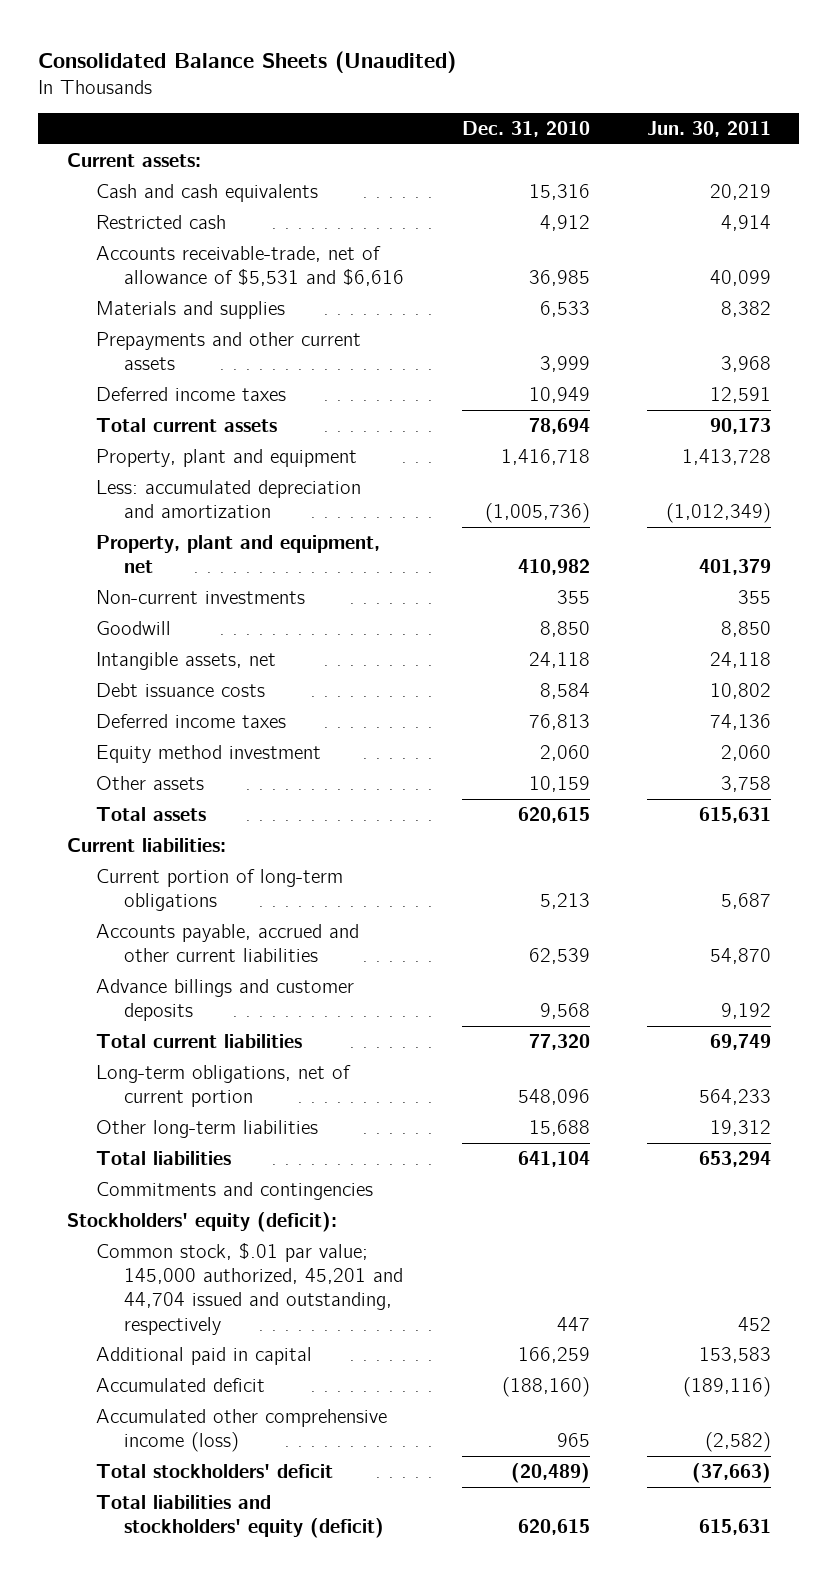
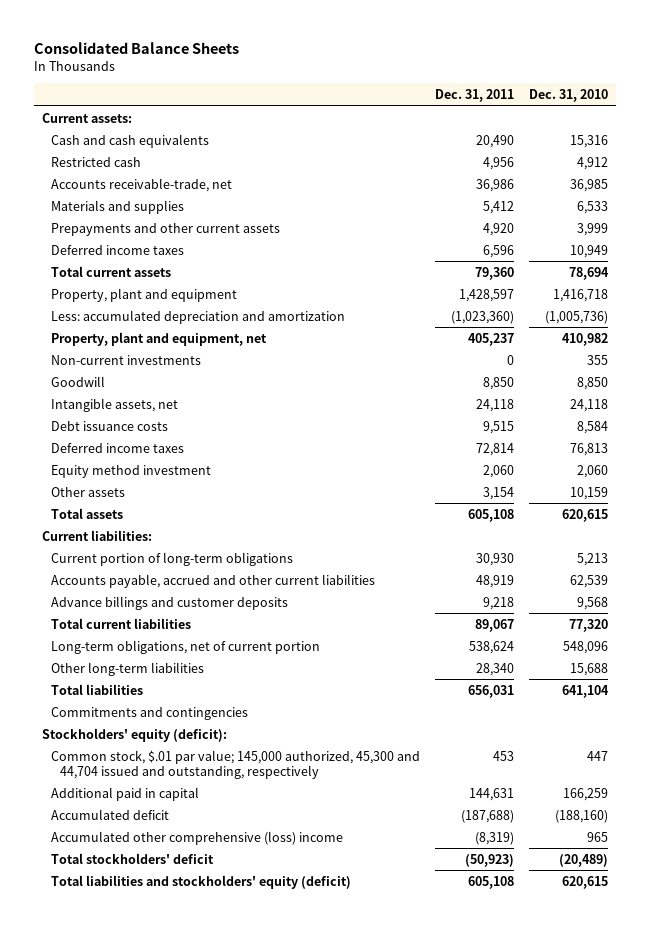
- Consolidated Balance Sheets (Unaudited)
+ Consolidated Balance Sheets
- | Dec. 31, 2010 | Jun. 30, 2011
+ | Dec. 31, 2011 | Dec. 31, 2010
- Accounts receivable-trade, net of allowance of $5,531 and $6,616 | 36,985 | 40,099
+ Accounts receivable-trade, net | 36,986 | 36,985
- Common stock, $.01 par value; 145,000 authorized, 45,201 and 44,704 issued and outstanding, respectively | 447 | 452
+ Common stock, $.01 par value; 145,000 authorized, 45,300 and 44,704 issued and outstanding, respectively | 453 | 447
- Accumulated other comprehensive income (loss) | 965 | (2,582)
+ Accumulated other comprehensive (loss) income | (8,319) | 965

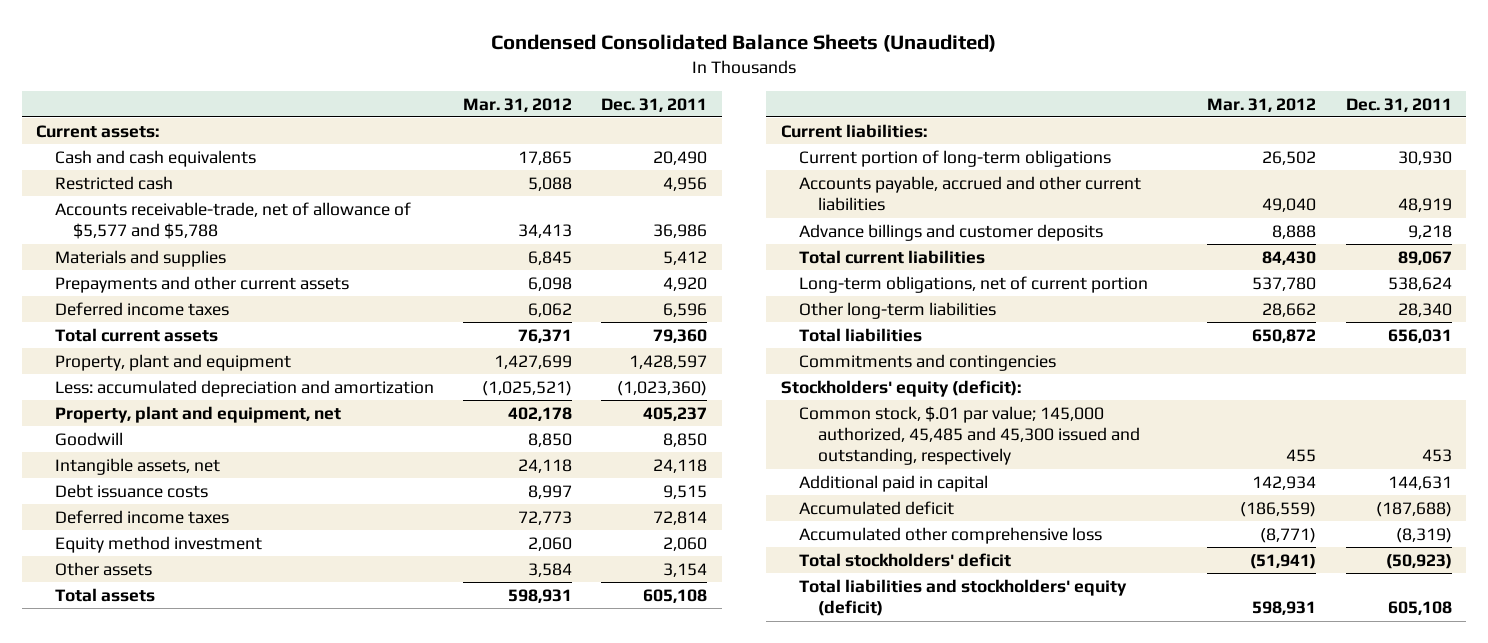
- Consolidated Balance Sheets
+ Condensed Consolidated Balance Sheets (Unaudited)
- | Dec. 31, 2011 | Dec. 31, 2010
+ | Mar. 31, 2012 | Dec. 31, 2011
- Accounts receivable-trade, net | 36,986 | 36,985
+ Accounts receivable-trade, net of allowance of $5,577 and $5,788 | 34,413 | 36,986
- Non-current investments | 0 | 355
- Common stock, $.01 par value; 145,000 authorized, 45,300 and 44,704 issued and outstanding, respectively | 453 | 447
+ Common stock, $.01 par value; 145,000 authorized, 45,485 and 45,300 issued and outstanding, respectively | 455 | 453
- Accumulated other comprehensive (loss) income | (8,319) | 965
+ Accumulated other comprehensive loss | (8,771) | (8,319)

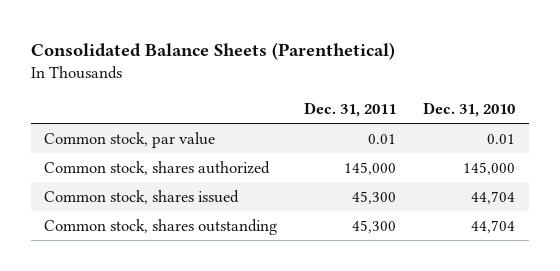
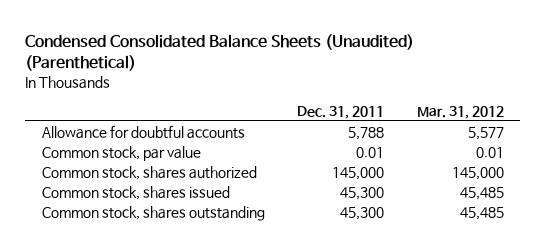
- Consolidated Balance Sheets (Parenthetical)
+ Condensed Consolidated Balance Sheets (Unaudited) (Parenthetical)
- | Dec. 31, 2011 | Dec. 31, 2010
+ | Dec. 31, 2011 | Mar. 31, 2012
+ Allowance for doubtful accounts | 5,788 | 5,577

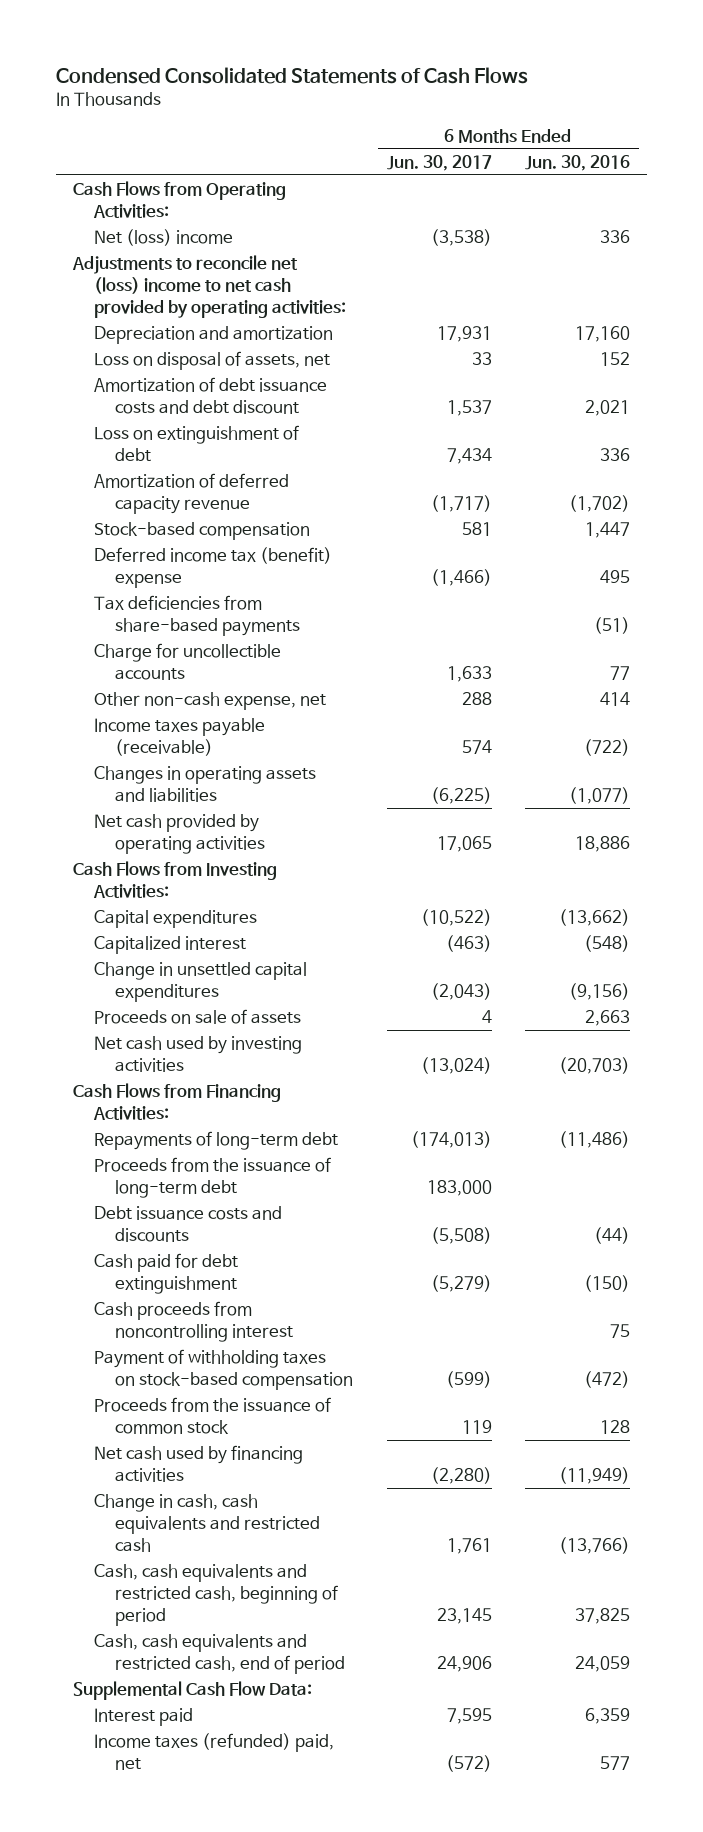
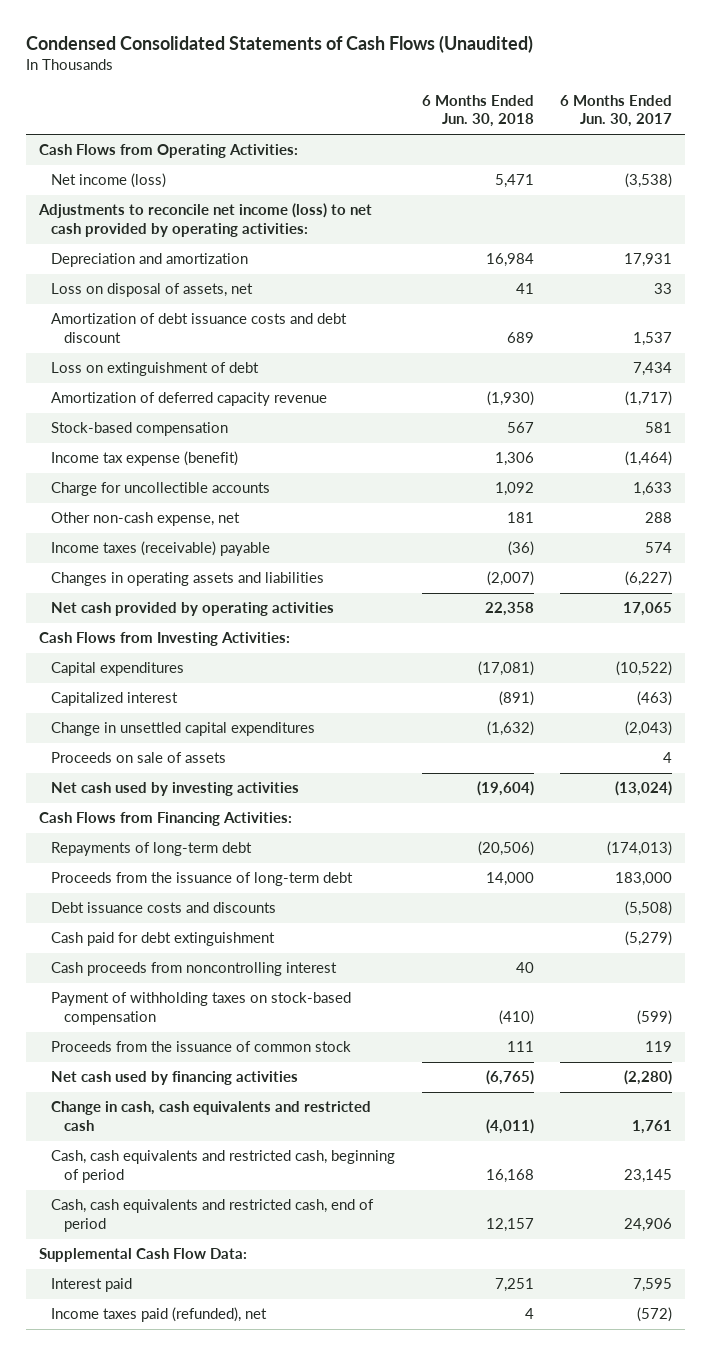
- Condensed Consolidated Statements of Cash Flows
+ Condensed Consolidated Statements of Cash Flows (Unaudited)
- | 6 Months Ended Jun. 30, 2017 | 6 Months Ended Jun. 30, 2016
+ | 6 Months Ended Jun. 30, 2018 | 6 Months Ended Jun. 30, 2017
- Net (loss) income | (3,538) | 336
- Adjustments to reconcile net (loss) income to net cash provided by operating activities:
+ Net income (loss) | 5,471 | (3,538)
+ Adjustments to reconcile net income (loss) to net cash provided by operating activities:
- Deferred income tax (benefit) expense | (1,466) | 495
- Tax deficiencies from share-based payments | | (51)
+ Income tax expense (benefit) | 1,306 | (1,464)
- Income taxes payable (receivable) | 574 | (722)
- Changes in operating assets and liabilities | (6,225) | (1,077)
+ Income taxes (receivable) payable | (36) | 574
+ Changes in operating assets and liabilities | (2,007) | (6,227)
- Income taxes (refunded) paid, net | (572) | 577
+ Income taxes paid (refunded), net | 4 | (572)

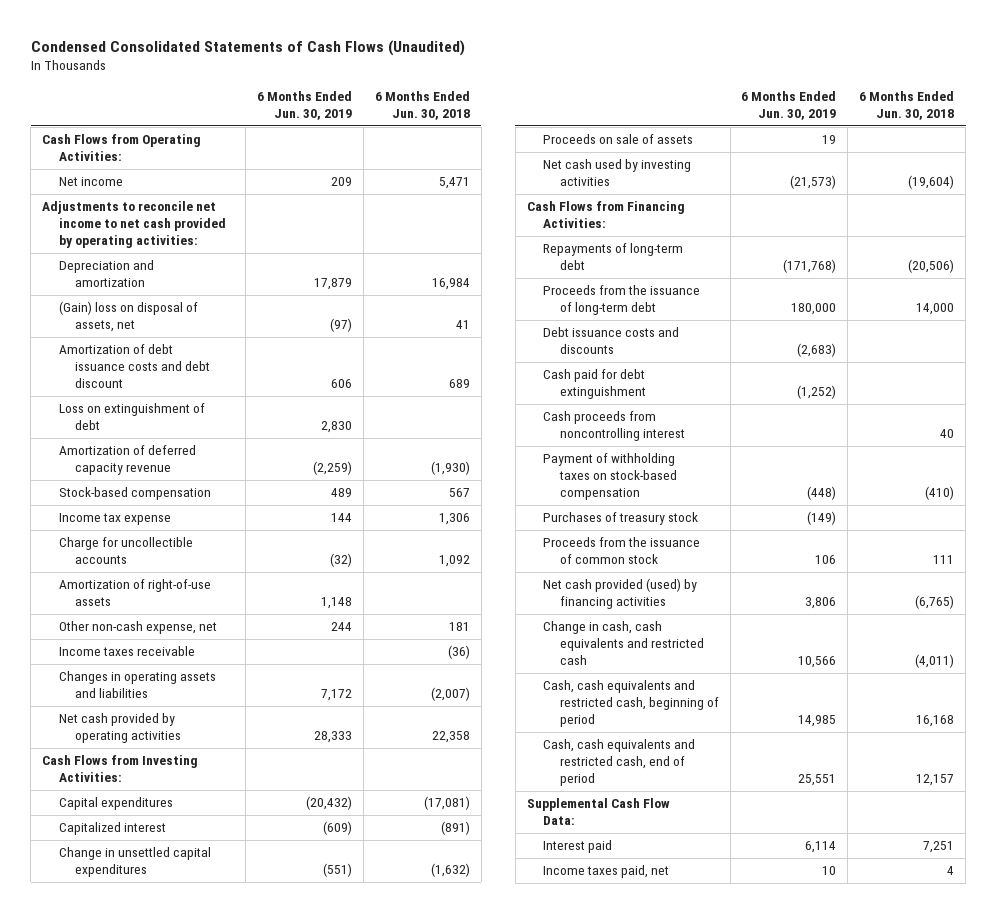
- | 6 Months Ended Jun. 30, 2018 | 6 Months Ended Jun. 30, 2017
+ | 6 Months Ended Jun. 30, 2019 | 6 Months Ended Jun. 30, 2018
- Net income (loss) | 5,471 | (3,538)
- Adjustments to reconcile net income (loss) to net cash provided by operating activities:
+ Net income | 209 | 5,471
+ Adjustments to reconcile net income to net cash provided by operating activities:
- Loss on disposal of assets, net | 41 | 33
+ (Gain) loss on disposal of assets, net | (97) | 41
- Income tax expense (benefit) | 1,306 | (1,464)
+ Income tax expense | 144 | 1,306
+ Amortization of right-of-use assets | 1,148 |
- Income taxes (receivable) payable | (36) | 574
+ Income taxes receivable | | (36)
+ Purchases of treasury stock | (149) |
- Net cash used by financing activities | (6,765) | (2,280)
+ Net cash provided (used) by financing activities | 3,806 | (6,765)
- Income taxes paid (refunded), net | 4 | (572)
+ Income taxes paid, net | 10 | 4

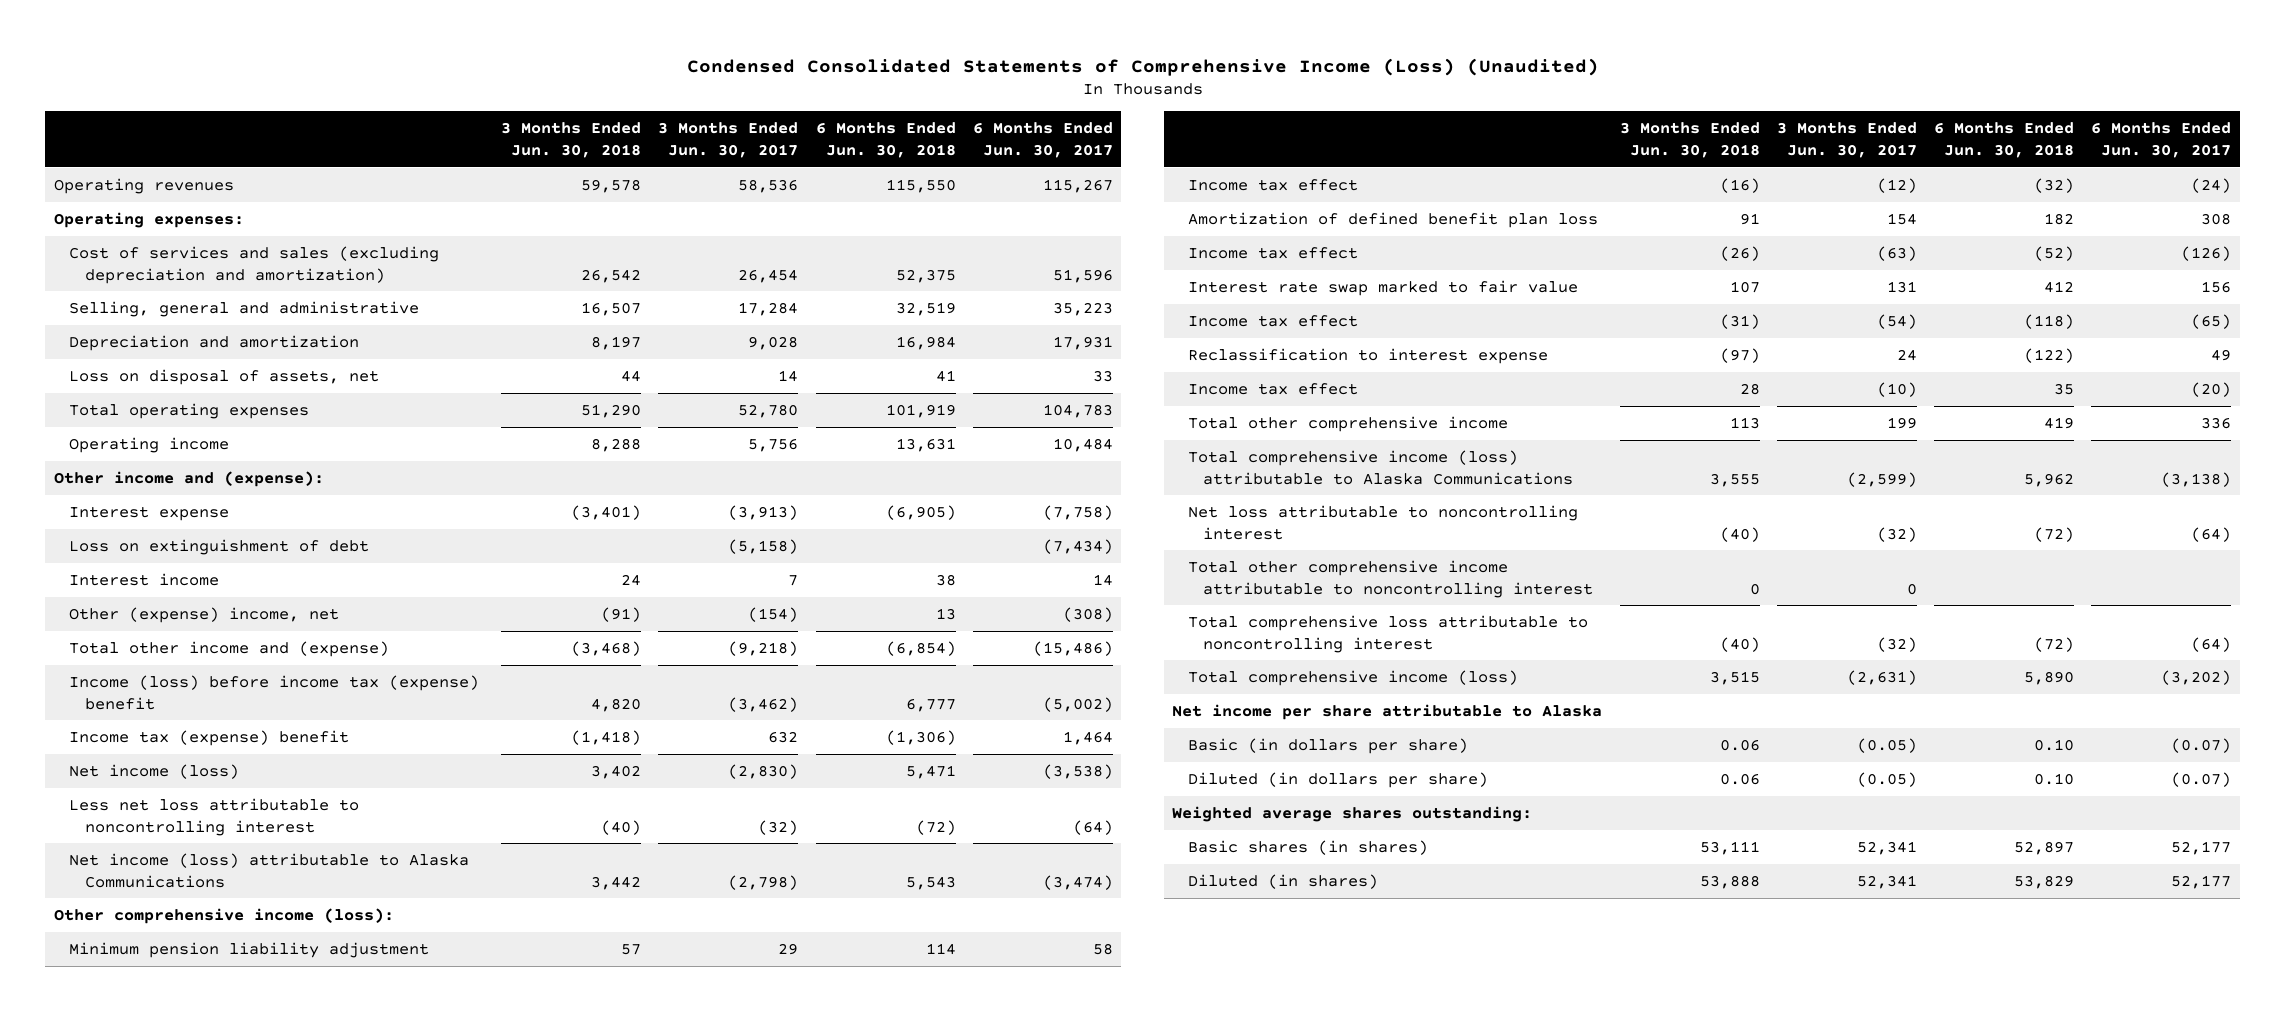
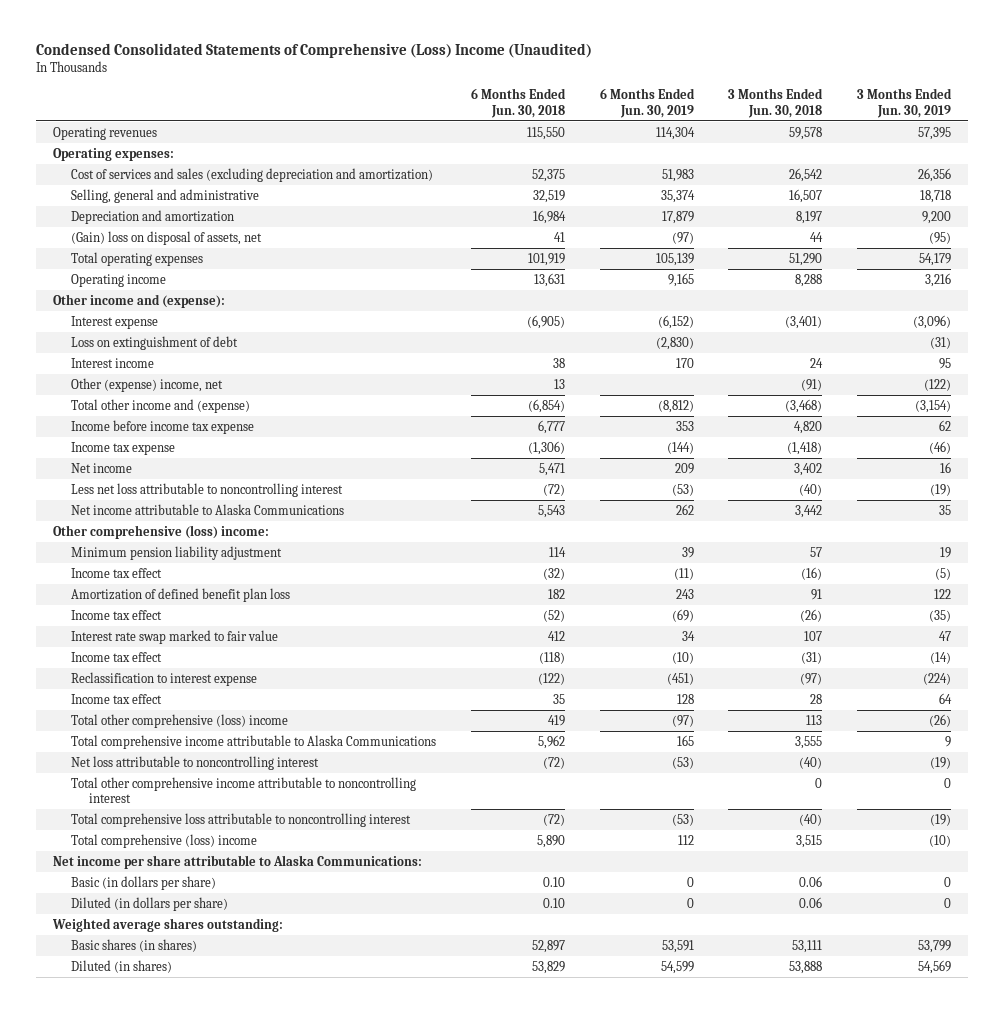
- Condensed Consolidated Statements of Comprehensive Income (Loss) (Unaudited)
+ Condensed Consolidated Statements of Comprehensive (Loss) Income (Unaudited)
- | 3 Months Ended Jun. 30, 2018 | 3 Months Ended Jun. 30, 2017 | 6 Months Ended Jun. 30, 2018 | 6 Months Ended Jun. 30, 2017
+ | 6 Months Ended Jun. 30, 2018 | 6 Months Ended Jun. 30, 2019 | 3 Months Ended Jun. 30, 2018 | 3 Months Ended Jun. 30, 2019
- Loss on disposal of assets, net | 44 | 14 | 41 | 33
+ (Gain) loss on disposal of assets, net | 41 | (97) | 44 | (95)
- Income (loss) before income tax (expense) benefit | 4,820 | (3,462) | 6,777 | (5,002)
- Income tax (expense) benefit | (1,418) | 632 | (1,306) | 1,464
- Net income (loss) | 3,402 | (2,830) | 5,471 | (3,538)
+ Income before income tax expense | 6,777 | 353 | 4,820 | 62
+ Income tax expense | (1,306) | (144) | (1,418) | (46)
+ Net income | 5,471 | 209 | 3,402 | 16
- Net income (loss) attributable to Alaska Communications | 3,442 | (2,798) | 5,543 | (3,474)
- Other comprehensive income (loss):
+ Net income attributable to Alaska Communications | 5,543 | 262 | 3,442 | 35
+ Other comprehensive (loss) income:
- Total other comprehensive income | 113 | 199 | 419 | 336
- Total comprehensive income (loss) attributable to Alaska Communications | 3,555 | (2,599) | 5,962 | (3,138)
+ Total other comprehensive (loss) income | 419 | (97) | 113 | (26)
+ Total comprehensive income attributable to Alaska Communications | 5,962 | 165 | 3,555 | 9
- Total comprehensive income (loss) | 3,515 | (2,631) | 5,890 | (3,202)
- Net income per share attributable to Alaska
+ Total comprehensive (loss) income | 5,890 | 112 | 3,515 | (10)
+ Net income per share attributable to Alaska Communications:

